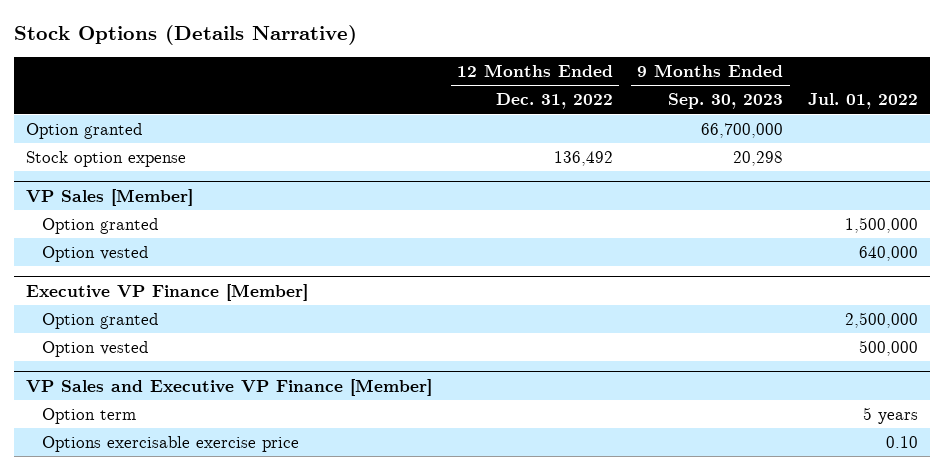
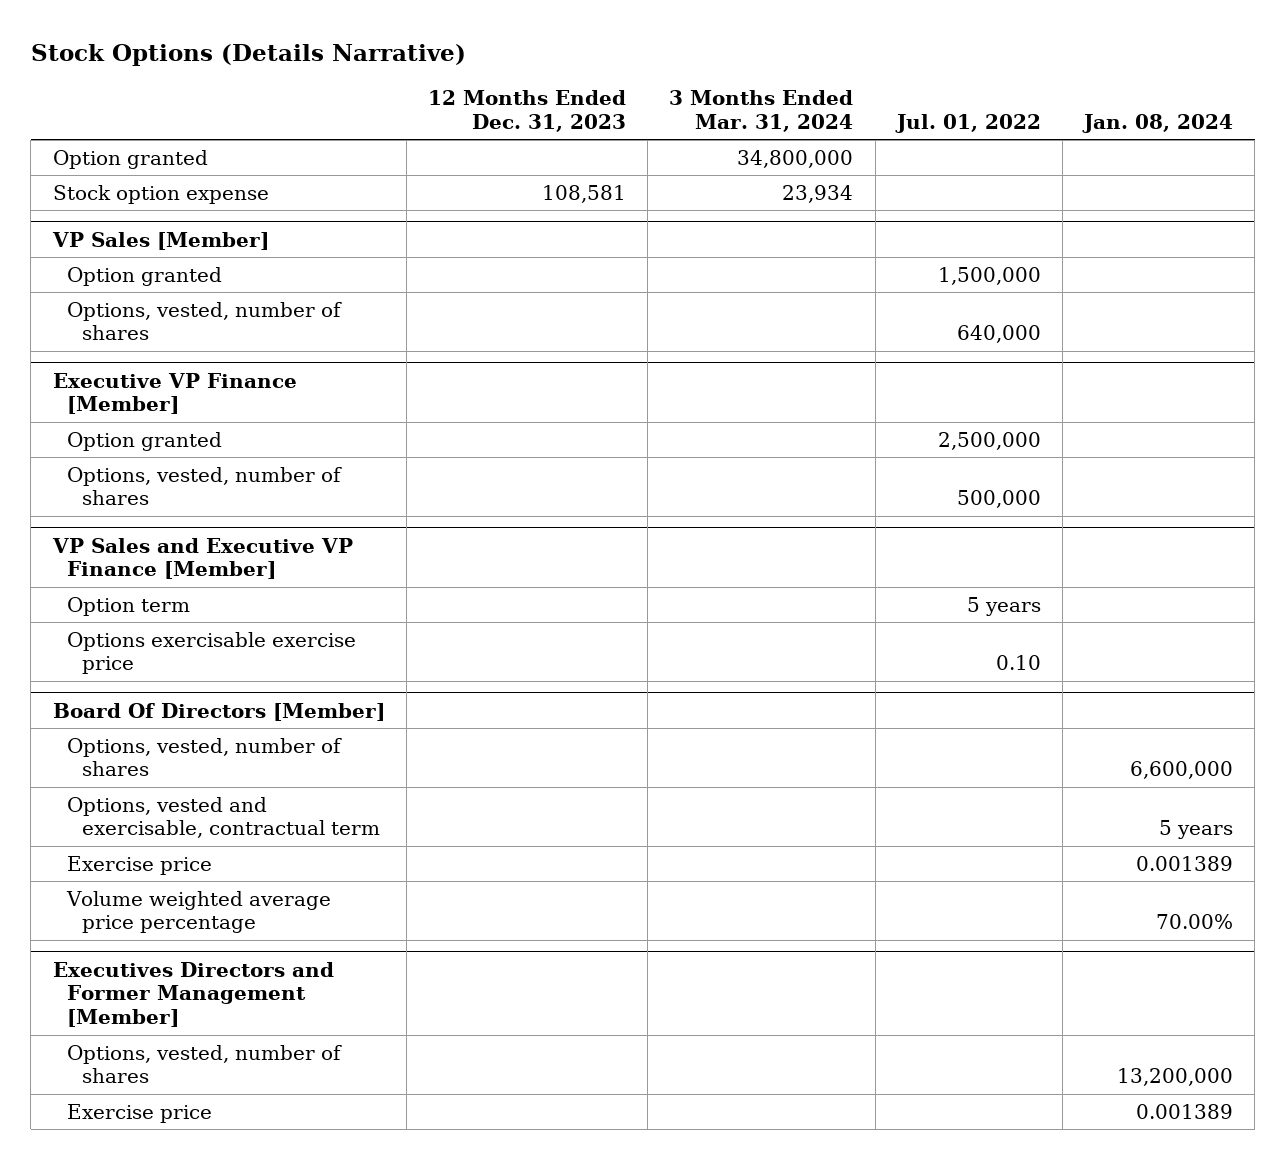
- | 12 Months Ended Dec. 31, 2022 | 9 Months Ended Sep. 30, 2023 | Jul. 01, 2022
+ | 12 Months Ended Dec. 31, 2023 | 3 Months Ended Mar. 31, 2024 | Jul. 01, 2022 | Jan. 08, 2024
@ VP Sales [Member]
- Option vested | | | 640,000
+ Options, vested, number of shares | | | 640,000 |
@ Executive VP Finance [Member]
- Option vested | | | 500,000
+ Options, vested, number of shares | | | 500,000 |
+ Board Of Directors [Member]
+ Options, vested, number of shares | | | | 6,600,000
+ Options, vested and exercisable, contractual term | | | | 5 years
+ Exercise price | | | | 0.001389
+ Volume weighted average price percentage | | | | 70.00%
+ Executives Directors and Former Management [Member]
+ Options, vested, number of shares | | | | 13,200,000
+ Exercise price | | | | 0.001389

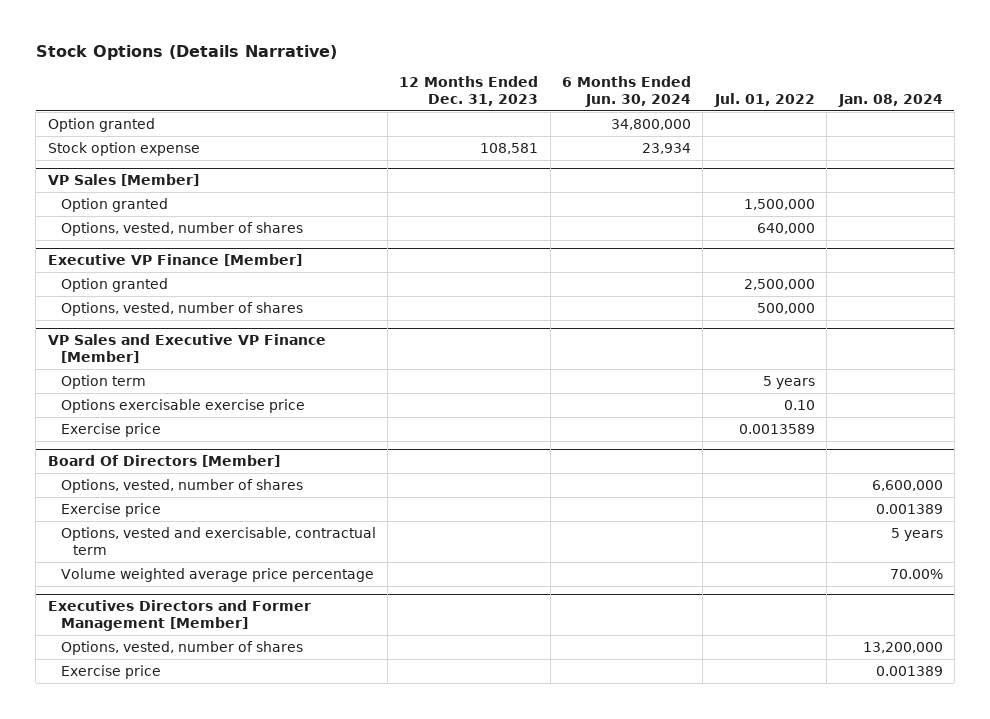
- | 12 Months Ended Dec. 31, 2023 | 3 Months Ended Mar. 31, 2024 | Jul. 01, 2022 | Jan. 08, 2024
+ | 12 Months Ended Dec. 31, 2023 | 6 Months Ended Jun. 30, 2024 | Jul. 01, 2022 | Jan. 08, 2024
@ VP Sales and Executive VP Finance [Member]
+ Exercise price | | | 0.0013589 |
@ Board Of Directors [Member]
moved down: Options, vested and exercisable, contractual term | | | | 5 years

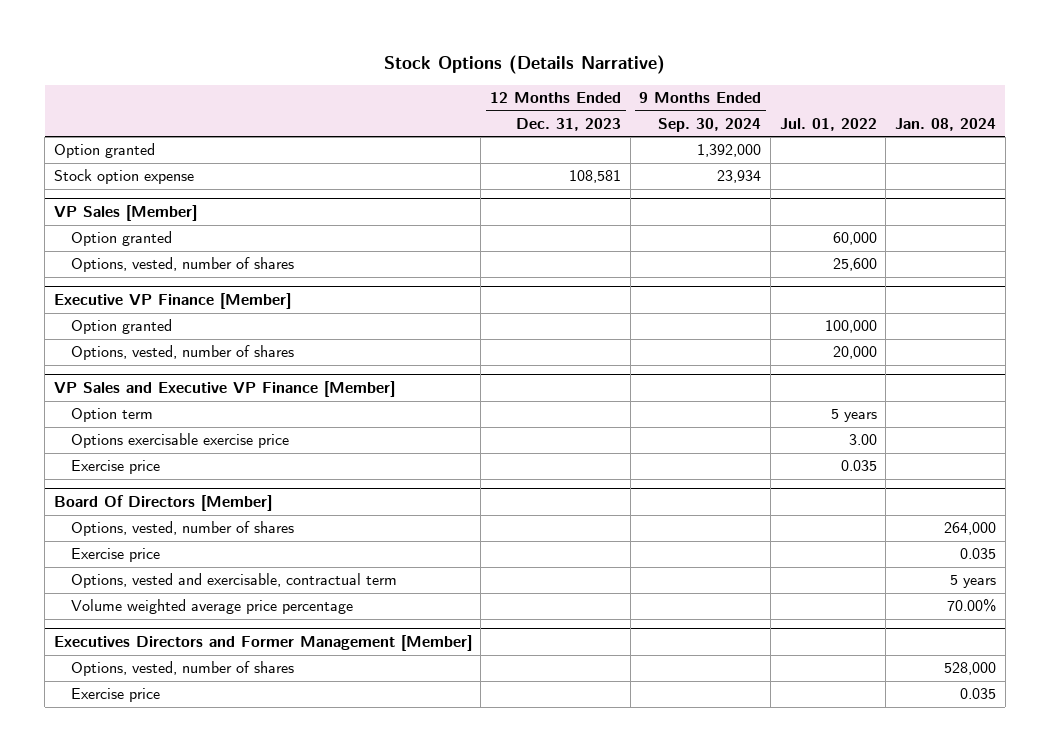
- | 12 Months Ended Dec. 31, 2023 | 6 Months Ended Jun. 30, 2024 | Jul. 01, 2022 | Jan. 08, 2024
+ | 12 Months Ended Dec. 31, 2023 | 9 Months Ended Sep. 30, 2024 | Jul. 01, 2022 | Jan. 08, 2024
@ VP Sales [Member]
- Option granted | | | 1,500,000 |
- Options, vested, number of shares | | | 640,000 |
+ Option granted | | | 60,000 |
+ Options, vested, number of shares | | | 25,600 |
@ Executive VP Finance [Member]
- Option granted | | | 2,500,000 |
- Options, vested, number of shares | | | 500,000 |
+ Option granted | | | 100,000 |
+ Options, vested, number of shares | | | 20,000 |
@ VP Sales and Executive VP Finance [Member]
- Options exercisable exercise price | | | 0.10 |
- Exercise price | | | 0.0013589 |
+ Options exercisable exercise price | | | 3.00 |
+ Exercise price | | | 0.035 |
@ Board Of Directors [Member]
- Options, vested, number of shares | | | | 6,600,000
- Exercise price | | | | 0.001389
+ Options, vested, number of shares | | | | 264,000
+ Exercise price | | | | 0.035
@ Executives Directors and Former Management [Member]
- Options, vested, number of shares | | | | 13,200,000
- Exercise price | | | | 0.001389
+ Options, vested, number of shares | | | | 528,000
+ Exercise price | | | | 0.035

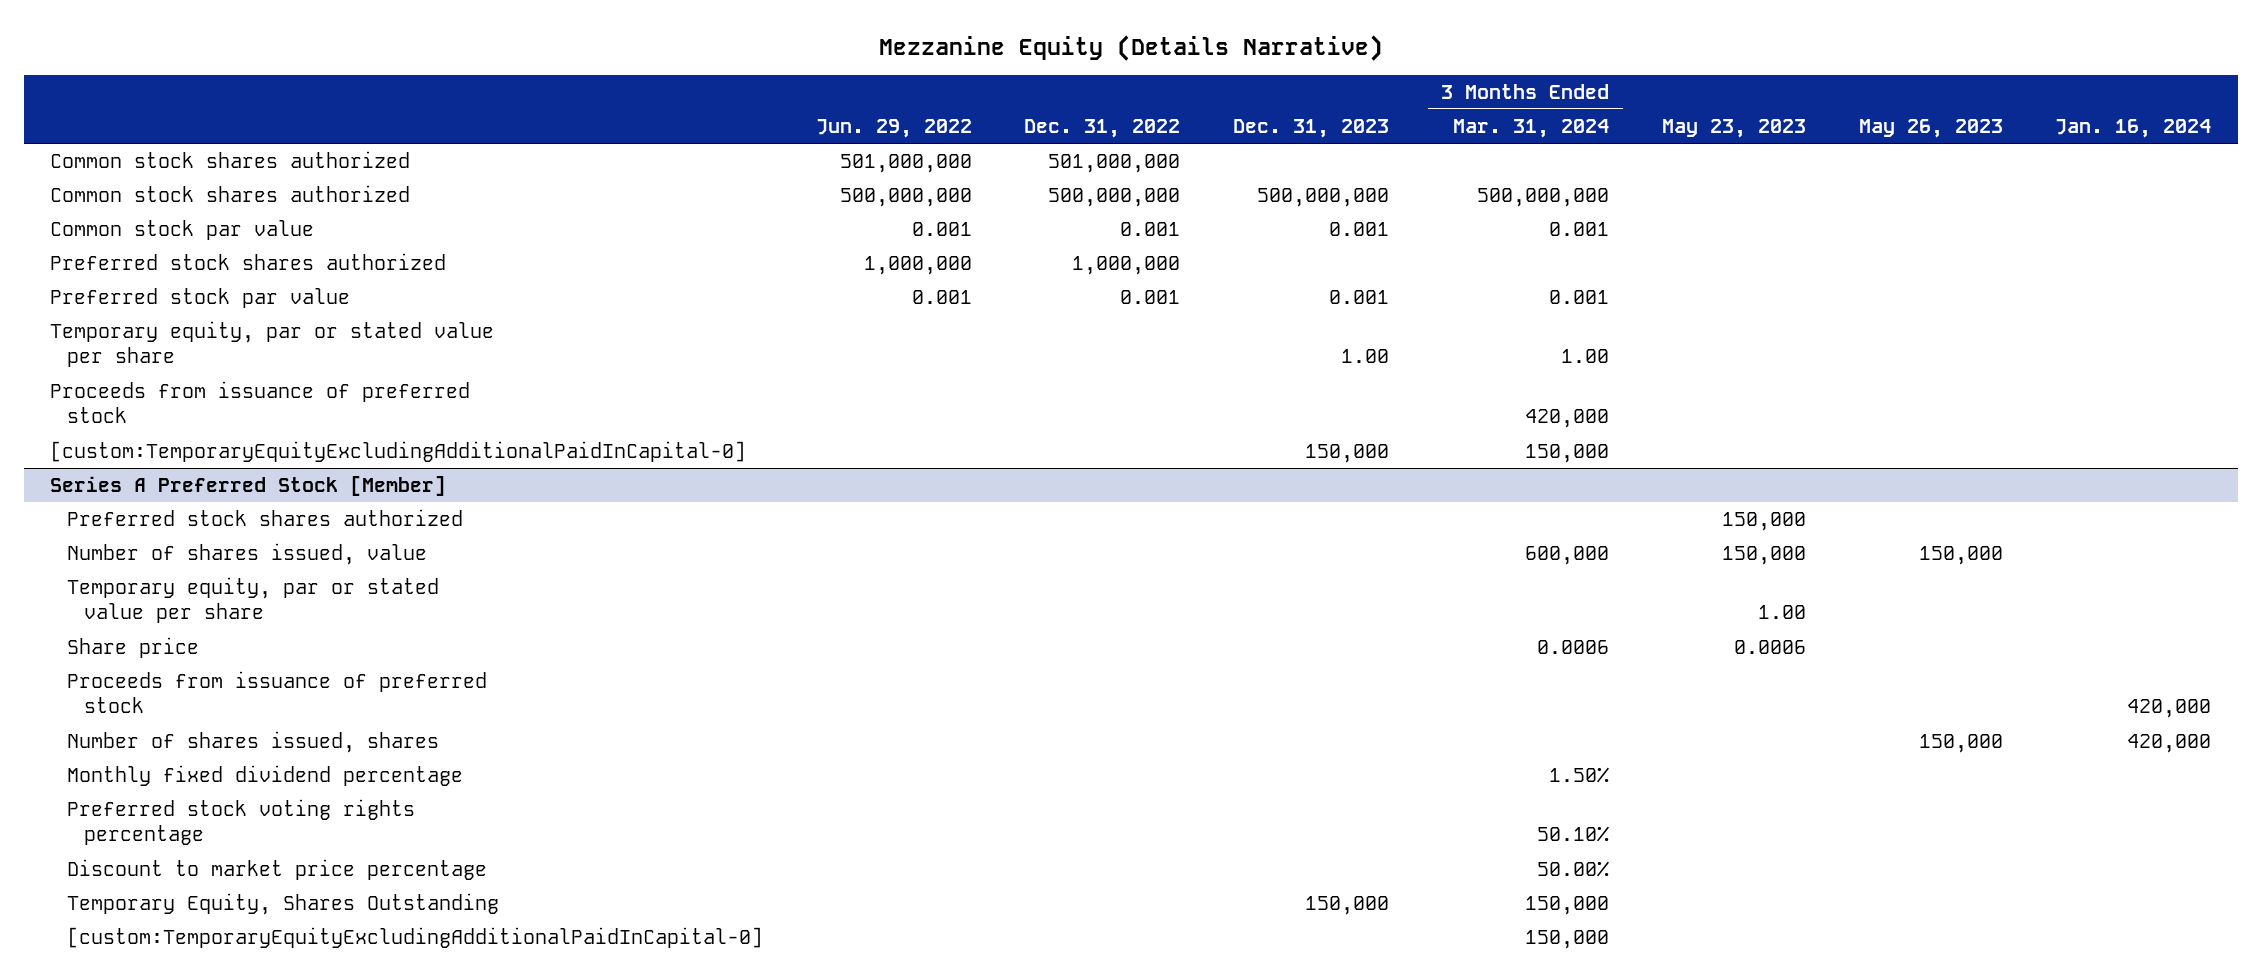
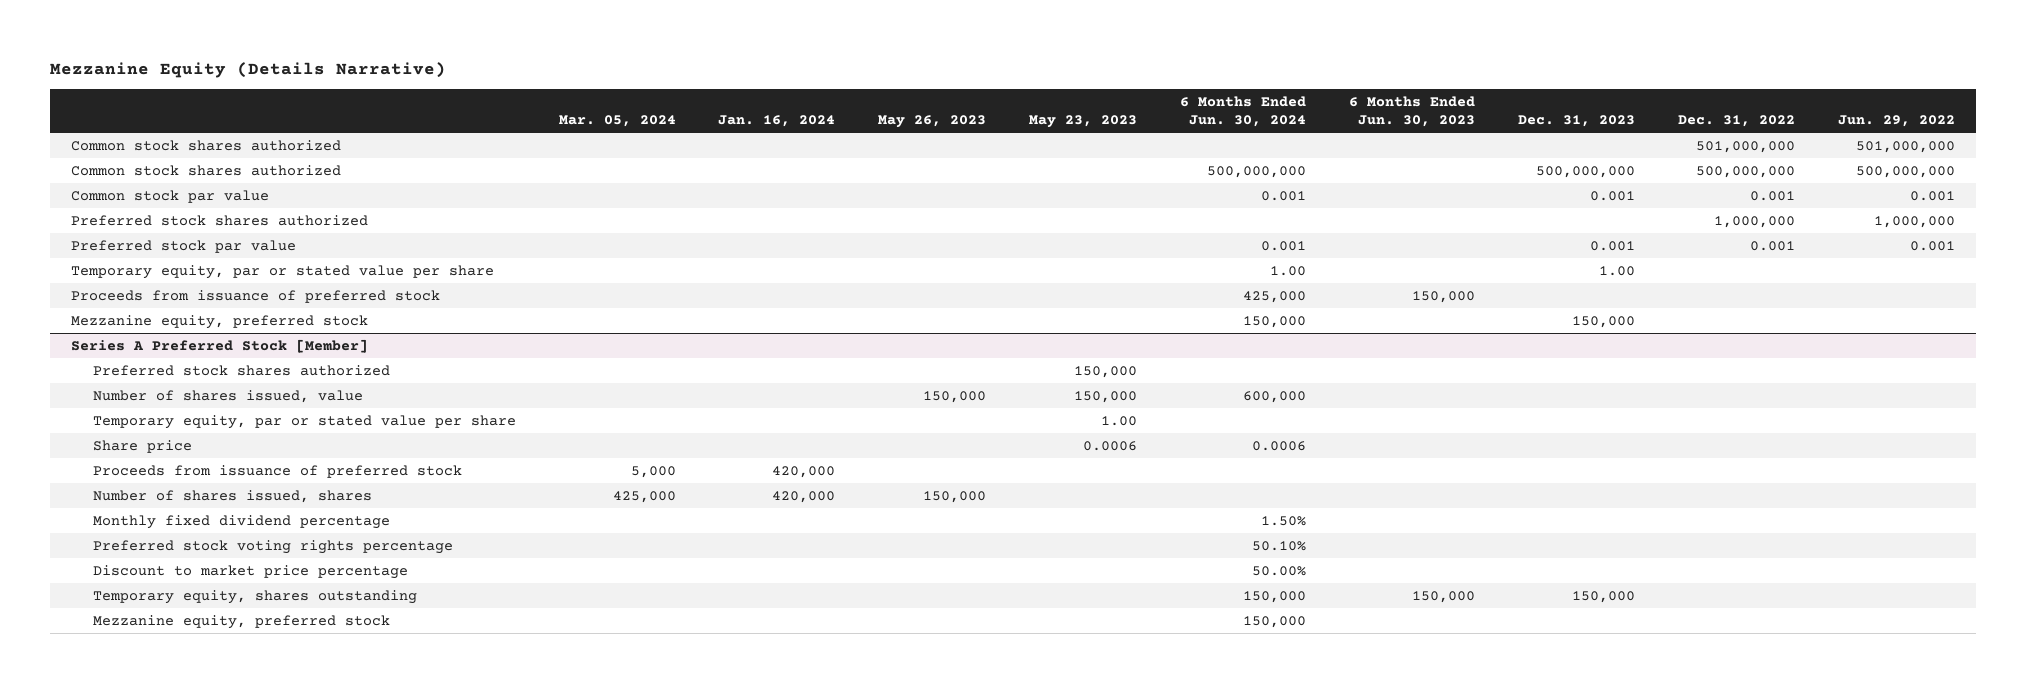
- | Jun. 29, 2022 | Dec. 31, 2022 | Dec. 31, 2023 | 3 Months Ended Mar. 31, 2024 | May 23, 2023 | May 26, 2023 | Jan. 16, 2024
+ | Mar. 05, 2024 | Jan. 16, 2024 | May 26, 2023 | May 23, 2023 | 6 Months Ended Jun. 30, 2024 | 6 Months Ended Jun. 30, 2023 | Dec. 31, 2023 | Dec. 31, 2022 | Jun. 29, 2022
- [custom:TemporaryEquityExcludingAdditionalPaidInCapital-0] | | | 150,000 | 150,000 | | |
+ Mezzanine equity, preferred stock | | | | | 150,000 | | 150,000 | |
@ Series A Preferred Stock [Member]
- Temporary Equity, Shares Outstanding | | | 150,000 | 150,000 | | |
- [custom:TemporaryEquityExcludingAdditionalPaidInCapital-0] | | | | 150,000 | | |
+ Temporary equity, shares outstanding | | | | | 150,000 | 150,000 | 150,000 | |
+ Mezzanine equity, preferred stock | | | | | 150,000 | | | |

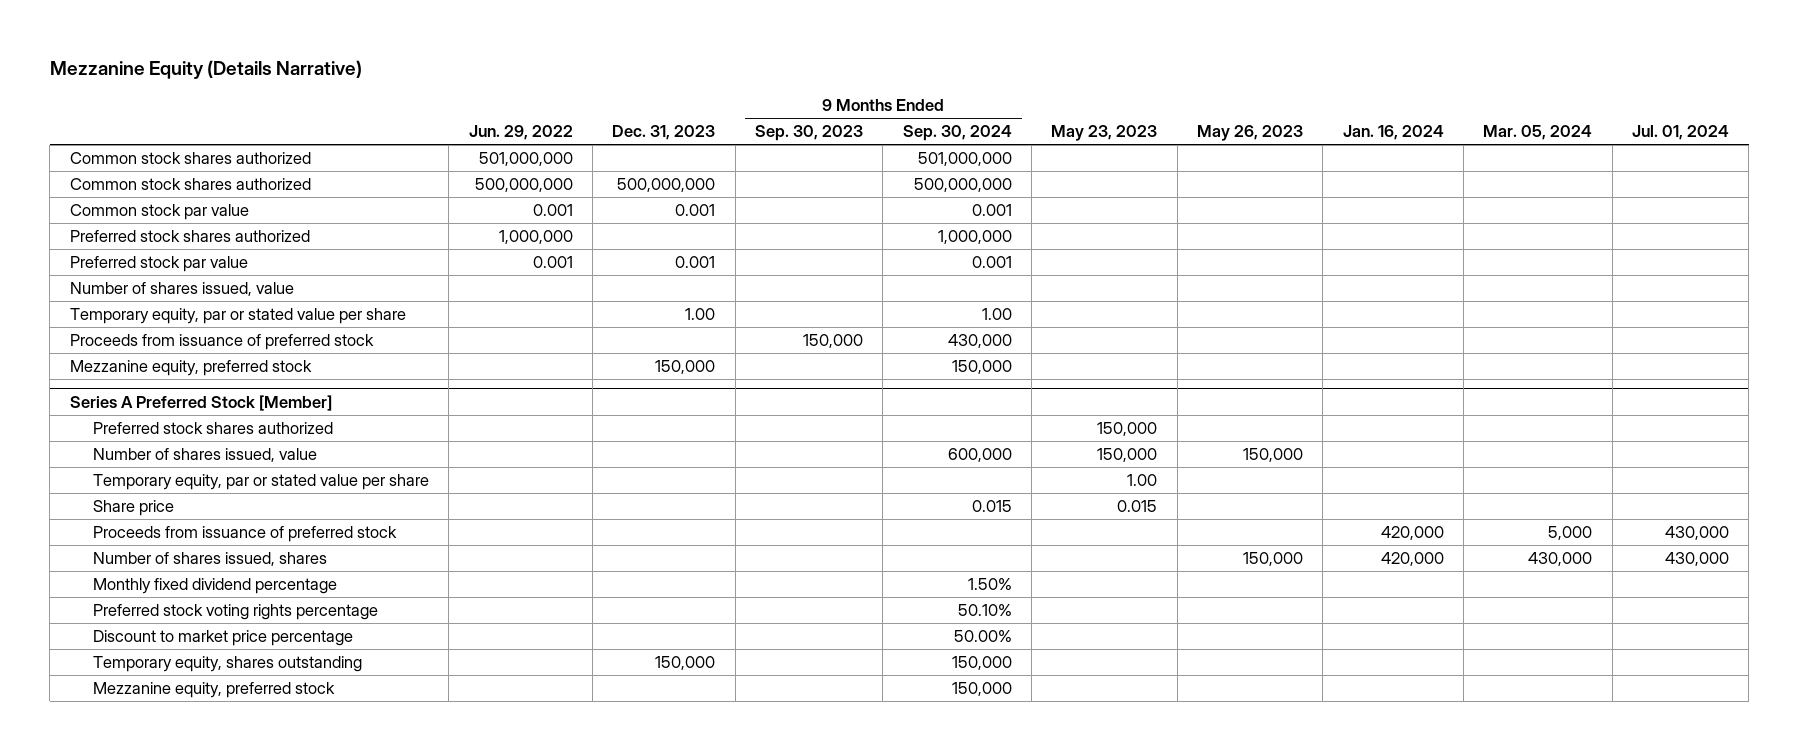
- | Mar. 05, 2024 | Jan. 16, 2024 | May 26, 2023 | May 23, 2023 | 6 Months Ended Jun. 30, 2024 | 6 Months Ended Jun. 30, 2023 | Dec. 31, 2023 | Dec. 31, 2022 | Jun. 29, 2022
+ | Jun. 29, 2022 | Dec. 31, 2023 | 9 Months Ended Sep. 30, 2023 | 9 Months Ended Sep. 30, 2024 | May 23, 2023 | May 26, 2023 | Jan. 16, 2024 | Mar. 05, 2024 | Jul. 01, 2024
+ Number of shares issued, value
@ Series A Preferred Stock [Member]
- Share price | | | | 0.0006 | 0.0006 | | | |
+ Share price | | | | 0.015 | 0.015 | | | |
- Number of shares issued, shares | 425,000 | 420,000 | 150,000 | | | | | |
+ Number of shares issued, shares | | | | | | 150,000 | 420,000 | 430,000 | 430,000

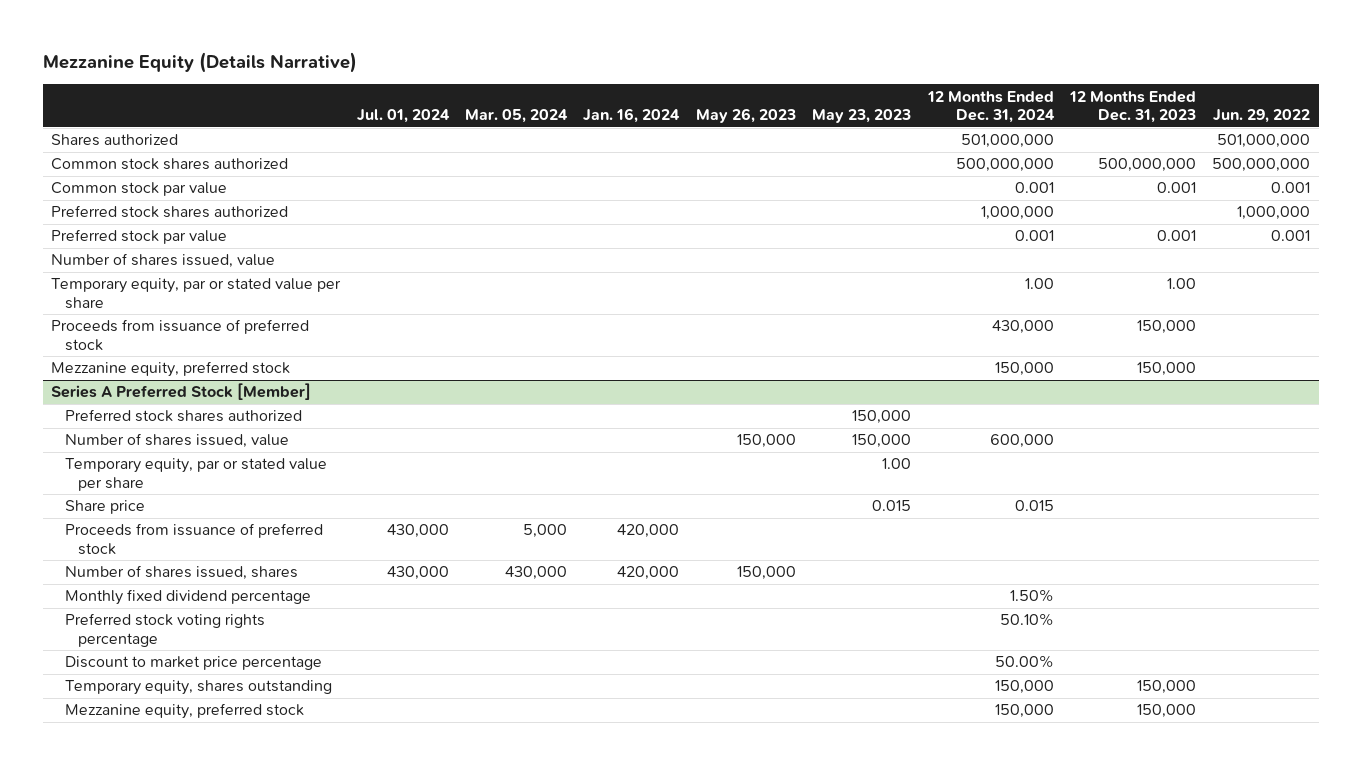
- | Jun. 29, 2022 | Dec. 31, 2023 | 9 Months Ended Sep. 30, 2023 | 9 Months Ended Sep. 30, 2024 | May 23, 2023 | May 26, 2023 | Jan. 16, 2024 | Mar. 05, 2024 | Jul. 01, 2024
+ | Jul. 01, 2024 | Mar. 05, 2024 | Jan. 16, 2024 | May 26, 2023 | May 23, 2023 | 12 Months Ended Dec. 31, 2024 | 12 Months Ended Dec. 31, 2023 | Jun. 29, 2022
- Common stock shares authorized | 501,000,000 | | | 501,000,000 | | | | |
+ Shares authorized | | | | | | 501,000,000 | | 501,000,000

